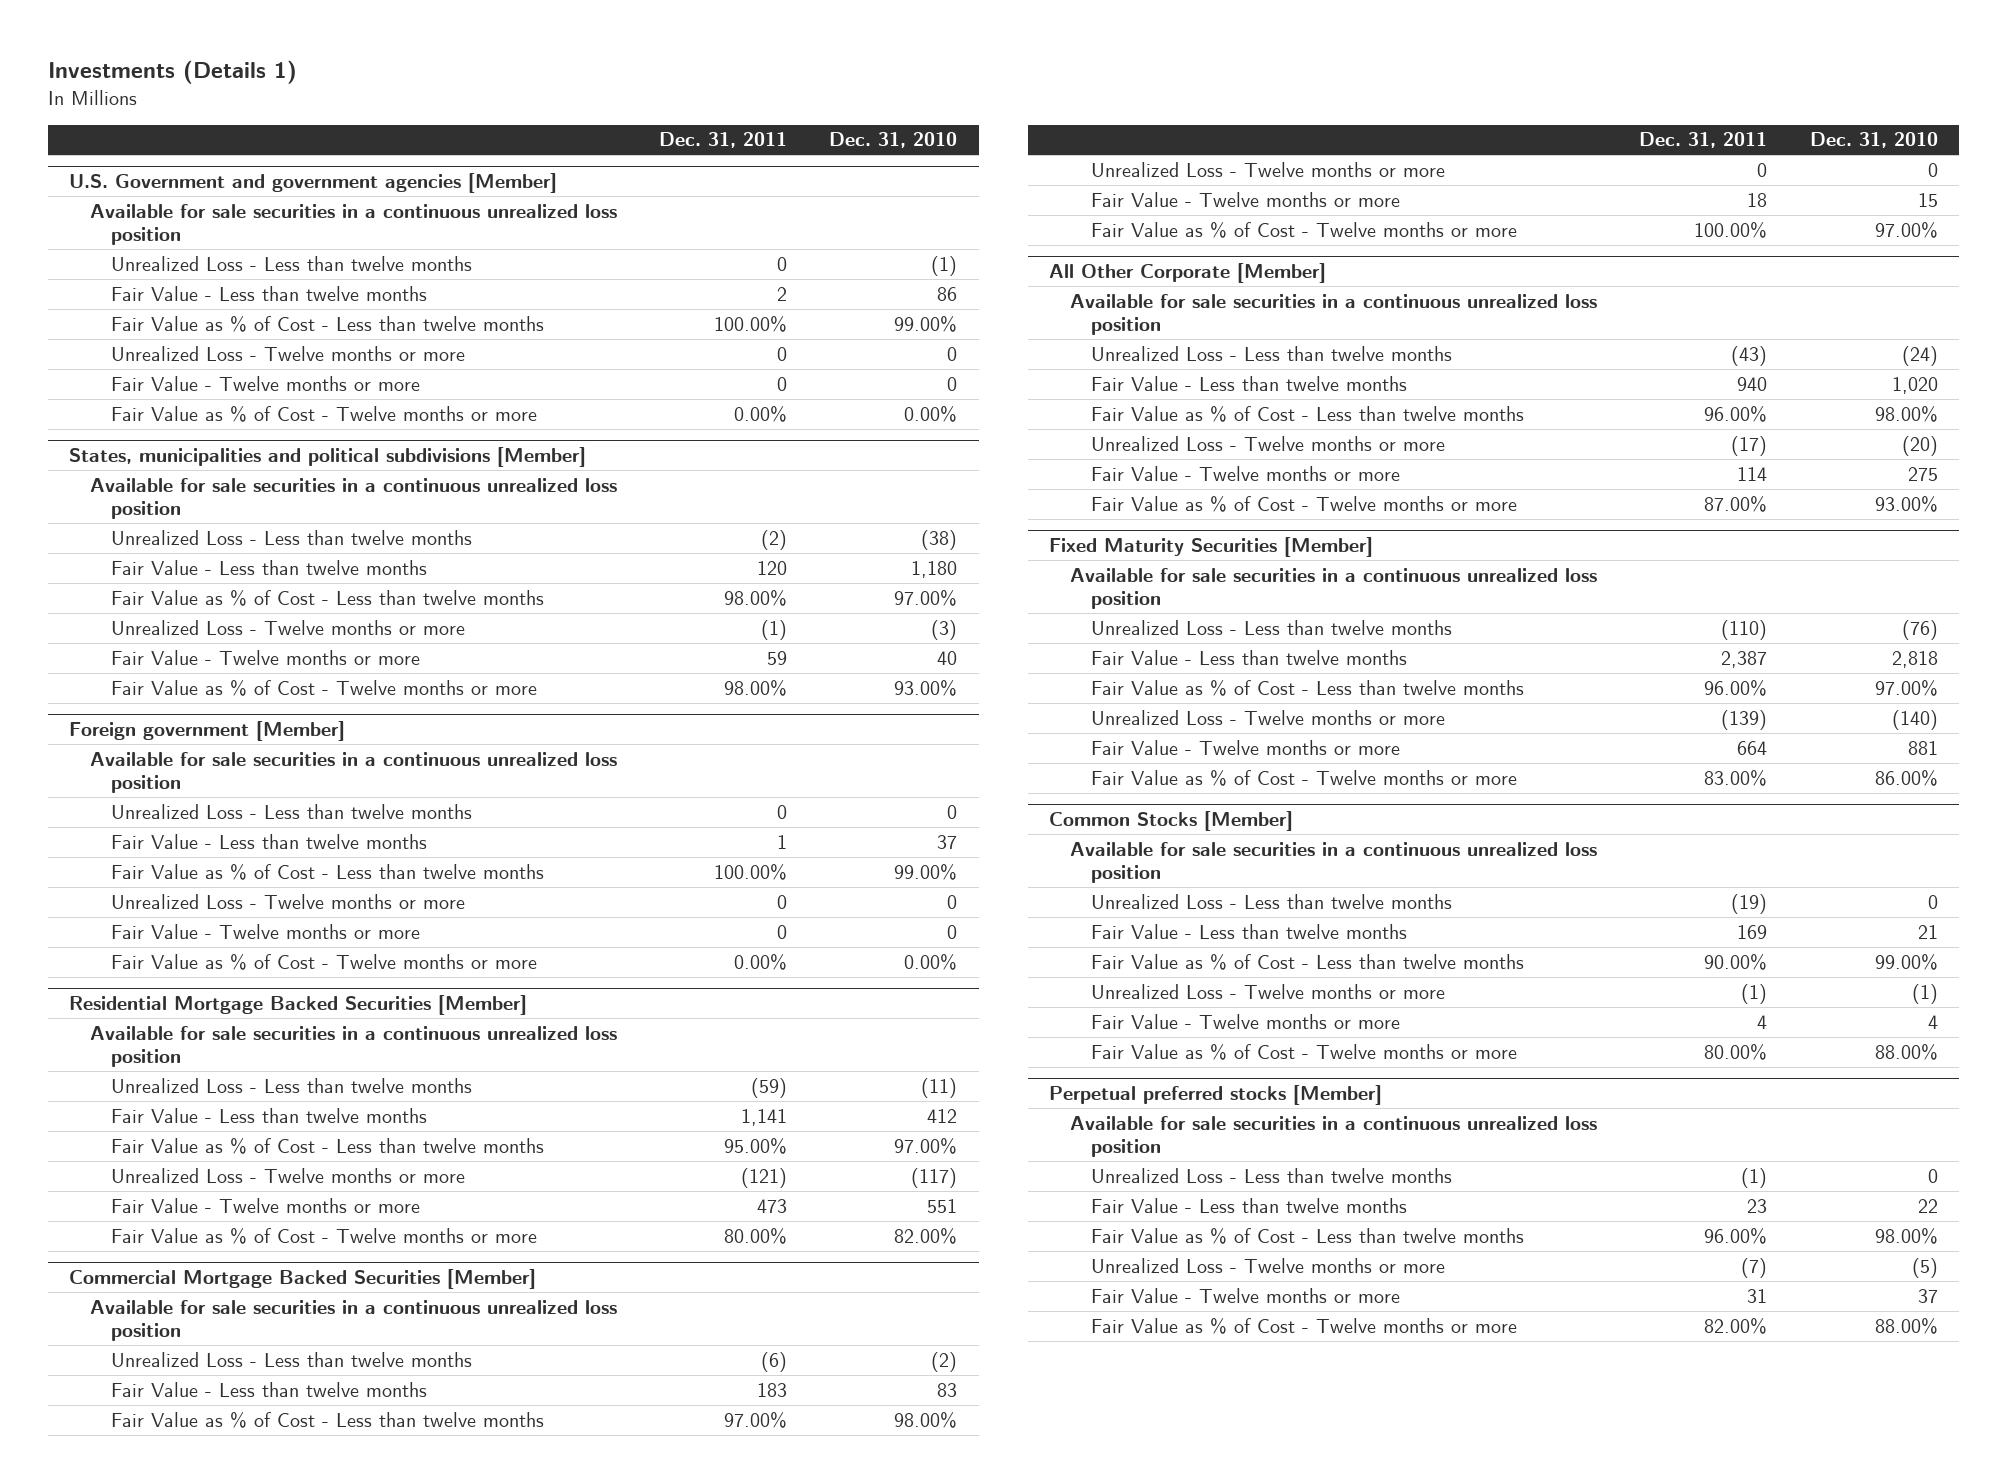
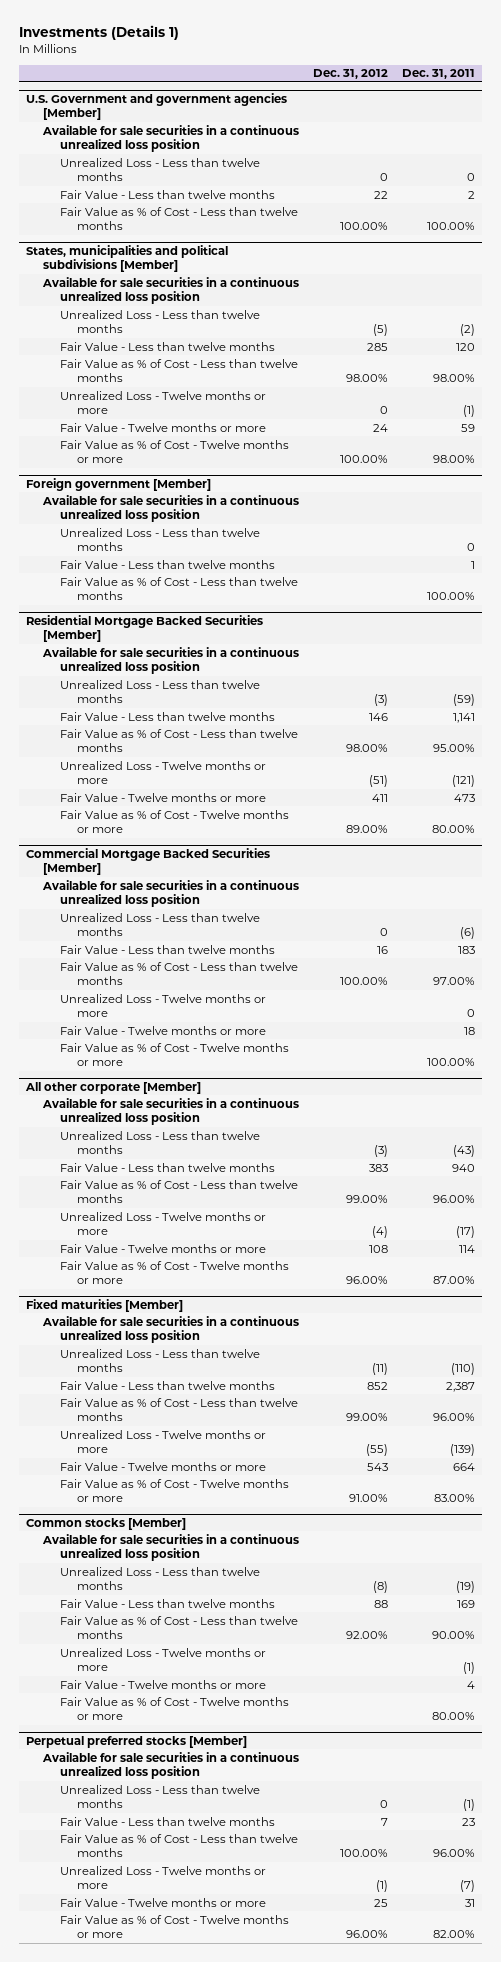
- | Dec. 31, 2011 | Dec. 31, 2010
+ | Dec. 31, 2012 | Dec. 31, 2011
@ U.S. Government and government agencies [Member]
- Unrealized Loss - Twelve months or more | 0 | 0
- Fair Value - Twelve months or more | 0 | 0
- Fair Value as % of Cost - Twelve months or more | 0.00% | 0.00%
@ Foreign government [Member]
- Unrealized Loss - Twelve months or more | 0 | 0
- Fair Value - Twelve months or more | 0 | 0
- Fair Value as % of Cost - Twelve months or more | 0.00% | 0.00%
- All Other Corporate [Member]
+ All other corporate [Member]
- Fixed Maturity Securities [Member]
+ Fixed maturities [Member]
- Common Stocks [Member]
+ Common stocks [Member]

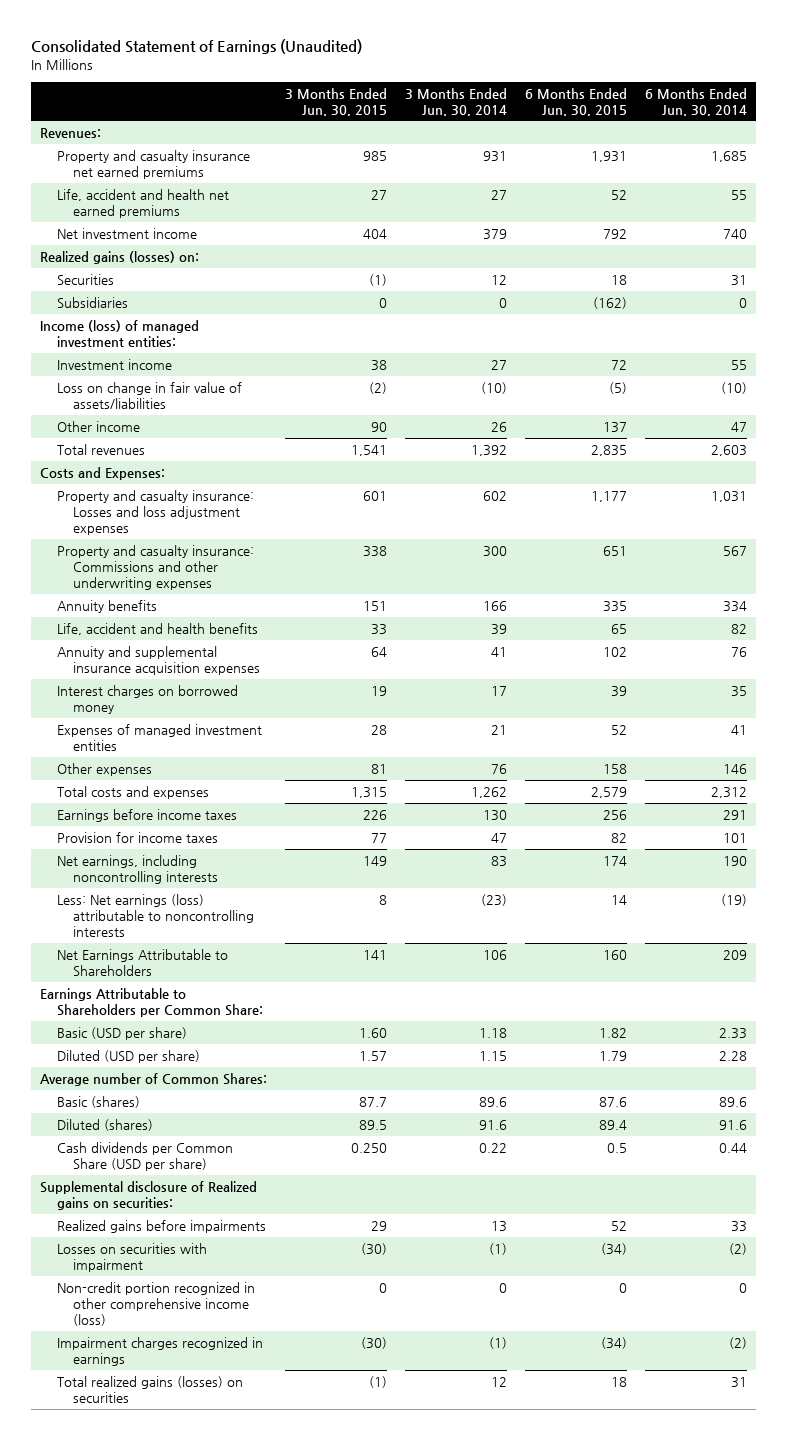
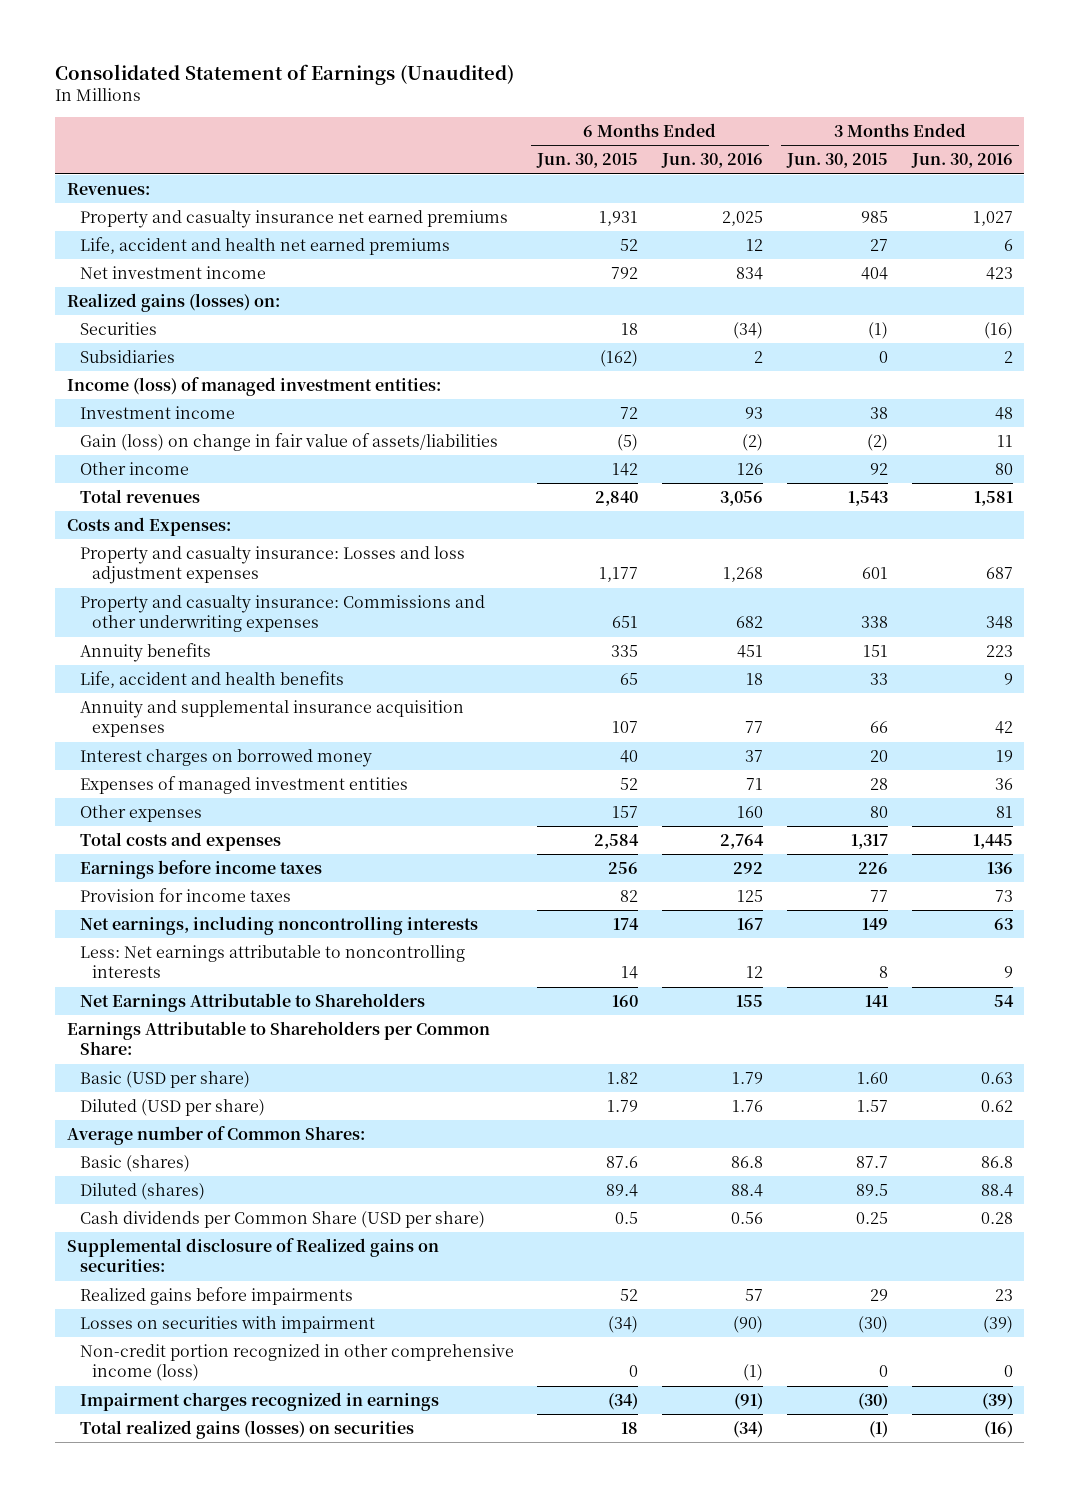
- | 3 Months Ended Jun. 30, 2015 | 3 Months Ended Jun. 30, 2014 | 6 Months Ended Jun. 30, 2015 | 6 Months Ended Jun. 30, 2014
+ | 6 Months Ended Jun. 30, 2015 | 6 Months Ended Jun. 30, 2016 | 3 Months Ended Jun. 30, 2015 | 3 Months Ended Jun. 30, 2016
- Loss on change in fair value of assets/liabilities | (2) | (10) | (5) | (10)
- Other income | 90 | 26 | 137 | 47
- Total revenues | 1,541 | 1,392 | 2,835 | 2,603
+ Gain (loss) on change in fair value of assets/liabilities | (5) | (2) | (2) | 11
+ Other income | 142 | 126 | 92 | 80
+ Total revenues | 2,840 | 3,056 | 1,543 | 1,581
- Annuity and supplemental insurance acquisition expenses | 64 | 41 | 102 | 76
- Interest charges on borrowed money | 19 | 17 | 39 | 35
+ Annuity and supplemental insurance acquisition expenses | 107 | 77 | 66 | 42
+ Interest charges on borrowed money | 40 | 37 | 20 | 19
- Other expenses | 81 | 76 | 158 | 146
- Total costs and expenses | 1,315 | 1,262 | 2,579 | 2,312
+ Other expenses | 157 | 160 | 80 | 81
+ Total costs and expenses | 2,584 | 2,764 | 1,317 | 1,445
- Less: Net earnings (loss) attributable to noncontrolling interests | 8 | (23) | 14 | (19)
+ Less: Net earnings attributable to noncontrolling interests | 14 | 12 | 8 | 9
- Cash dividends per Common Share (USD per share) | 0.250 | 0.22 | 0.5 | 0.44
+ Cash dividends per Common Share (USD per share) | 0.5 | 0.56 | 0.25 | 0.28

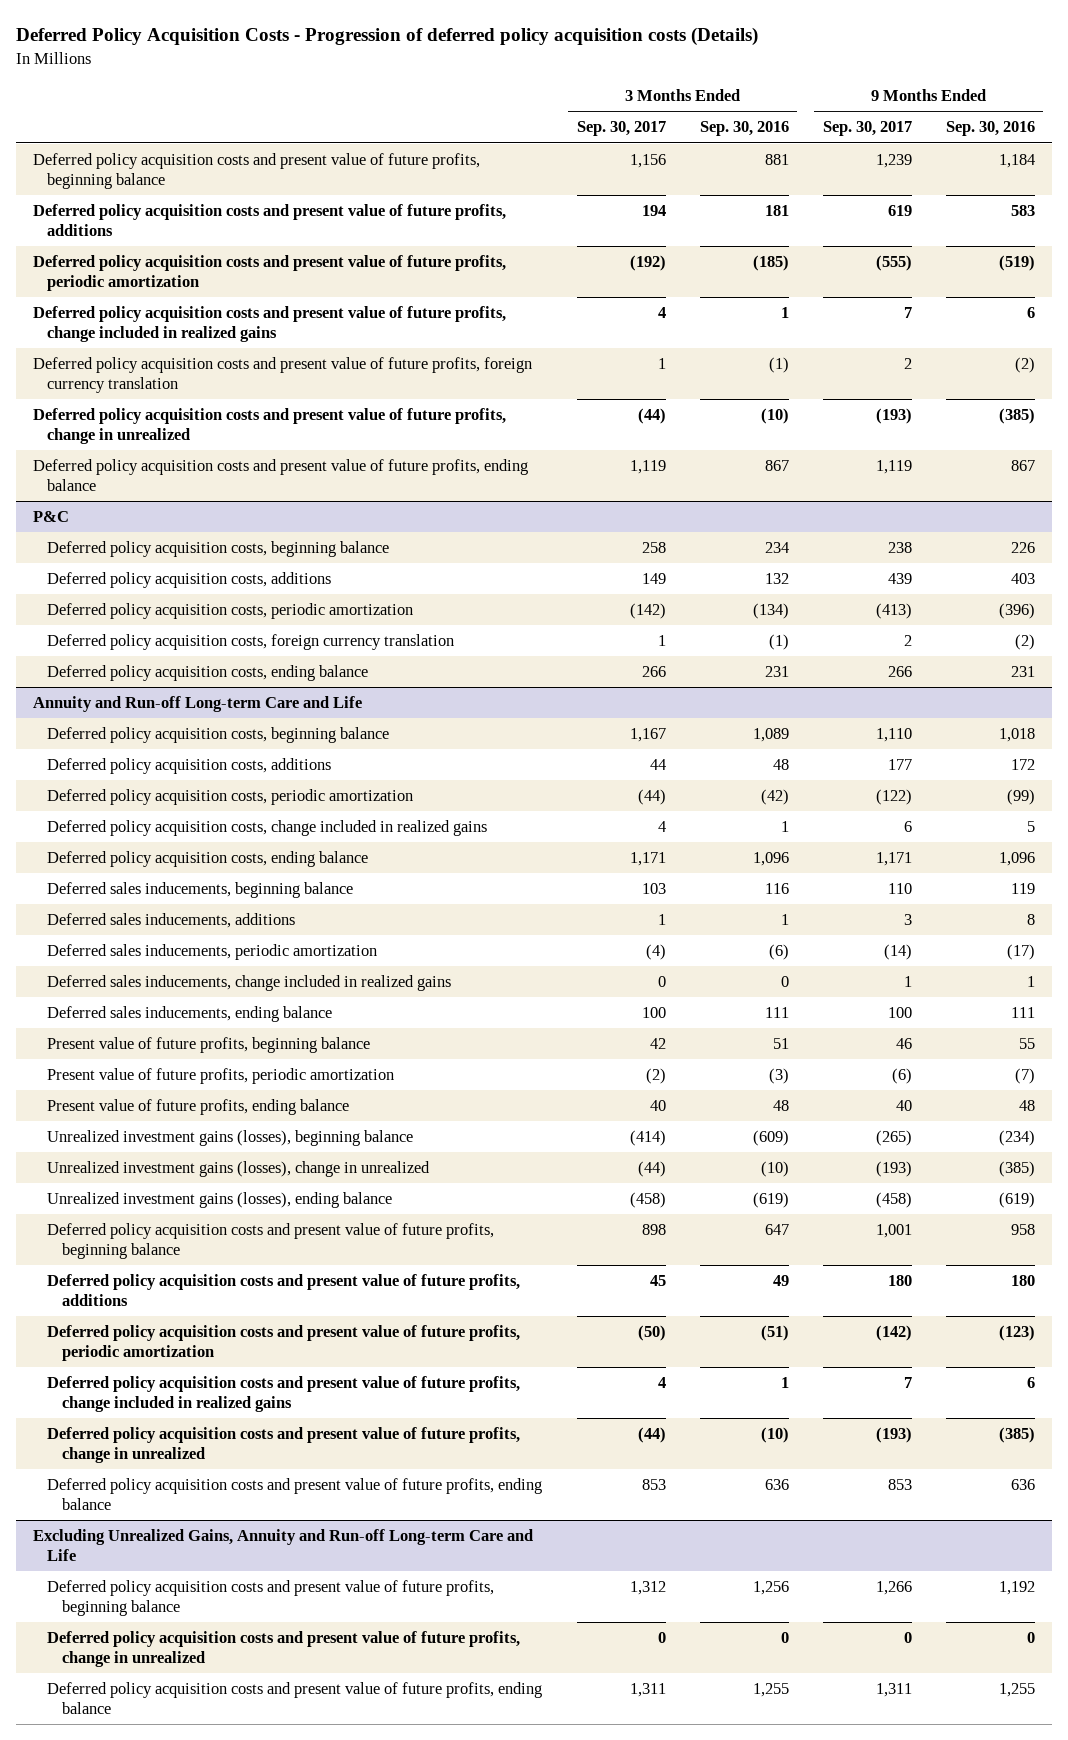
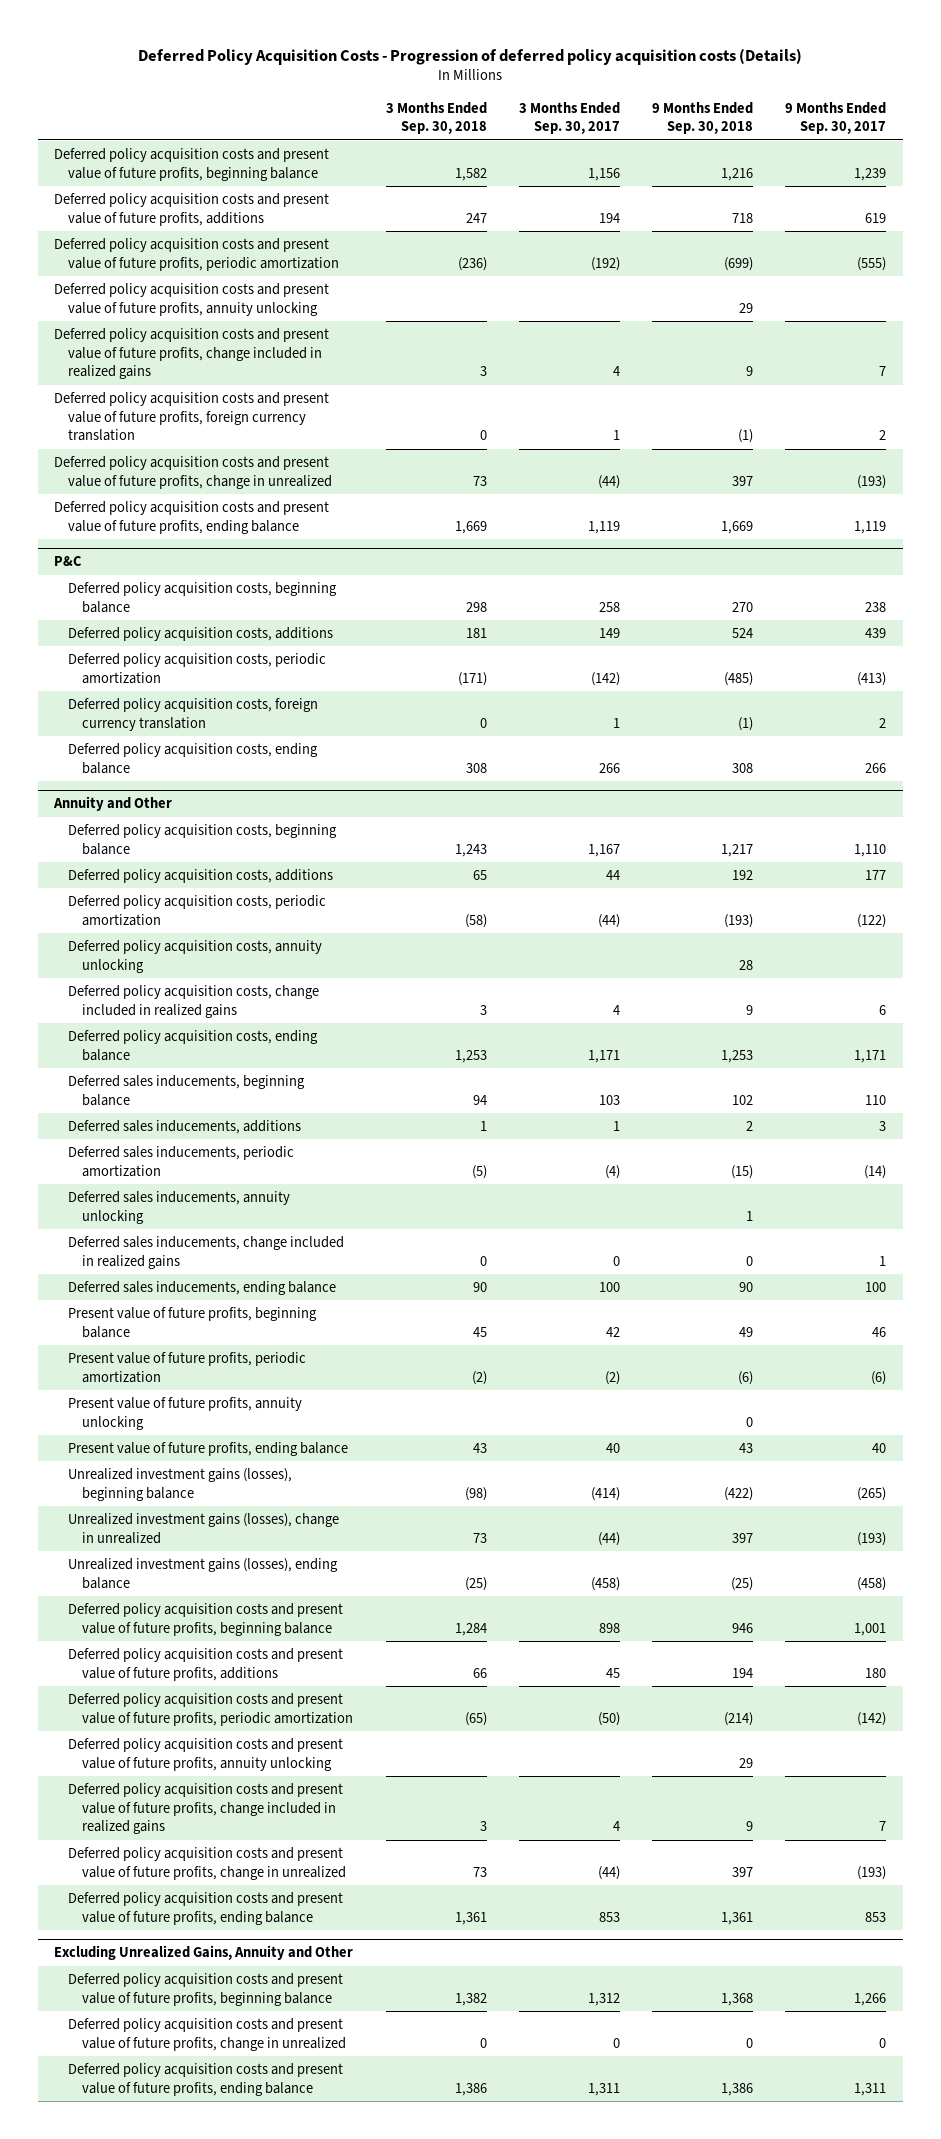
- | 3 Months Ended Sep. 30, 2017 | 3 Months Ended Sep. 30, 2016 | 9 Months Ended Sep. 30, 2017 | 9 Months Ended Sep. 30, 2016
+ | 3 Months Ended Sep. 30, 2018 | 3 Months Ended Sep. 30, 2017 | 9 Months Ended Sep. 30, 2018 | 9 Months Ended Sep. 30, 2017
+ Deferred policy acquisition costs and present value of future profits, annuity unlocking | | | 29 |
- Annuity and Run-off Long-term Care and Life
+ Annuity and Other
+ Deferred policy acquisition costs, annuity unlocking | | | 28 |
+ Deferred sales inducements, annuity unlocking | | | 1 |
+ Present value of future profits, annuity unlocking | | | 0 |
+ Deferred policy acquisition costs and present value of future profits, annuity unlocking | | | 29 |
- Excluding Unrealized Gains, Annuity and Run-off Long-term Care and Life
+ Excluding Unrealized Gains, Annuity and Other

